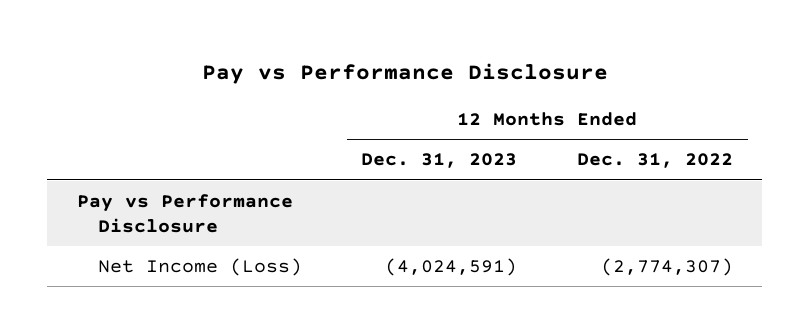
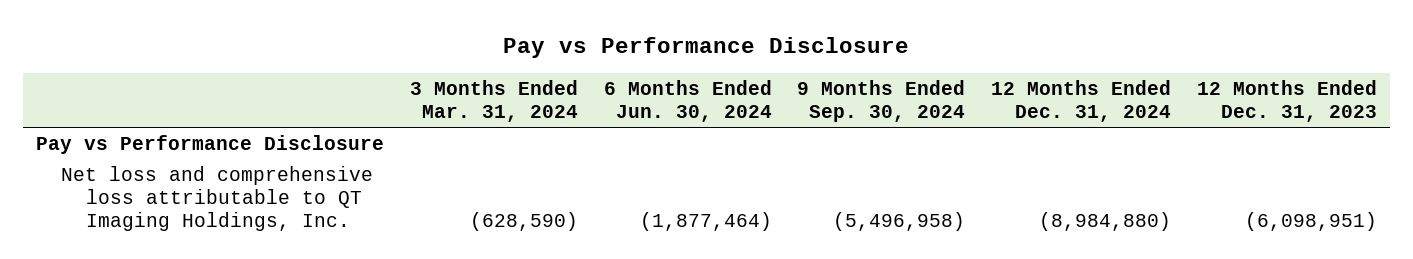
- | 12 Months Ended Dec. 31, 2023 | 12 Months Ended Dec. 31, 2022
+ | 3 Months Ended Mar. 31, 2024 | 6 Months Ended Jun. 30, 2024 | 9 Months Ended Sep. 30, 2024 | 12 Months Ended Dec. 31, 2024 | 12 Months Ended Dec. 31, 2023
- Net Income (Loss) | (4,024,591) | (2,774,307)
+ Net loss and comprehensive loss attributable to QT Imaging Holdings, Inc. | (628,590) | (1,877,464) | (5,496,958) | (8,984,880) | (6,098,951)

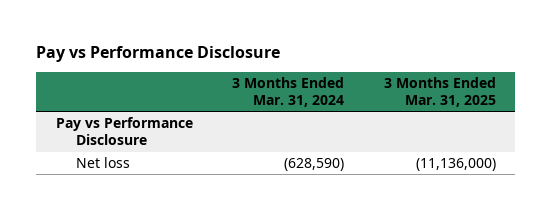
- | 3 Months Ended Mar. 31, 2024 | 6 Months Ended Jun. 30, 2024 | 9 Months Ended Sep. 30, 2024 | 12 Months Ended Dec. 31, 2024 | 12 Months Ended Dec. 31, 2023
+ | 3 Months Ended Mar. 31, 2024 | 3 Months Ended Mar. 31, 2025
- Net loss and comprehensive loss attributable to QT Imaging Holdings, Inc. | (628,590) | (1,877,464) | (5,496,958) | (8,984,880) | (6,098,951)
+ Net loss | (628,590) | (11,136,000)

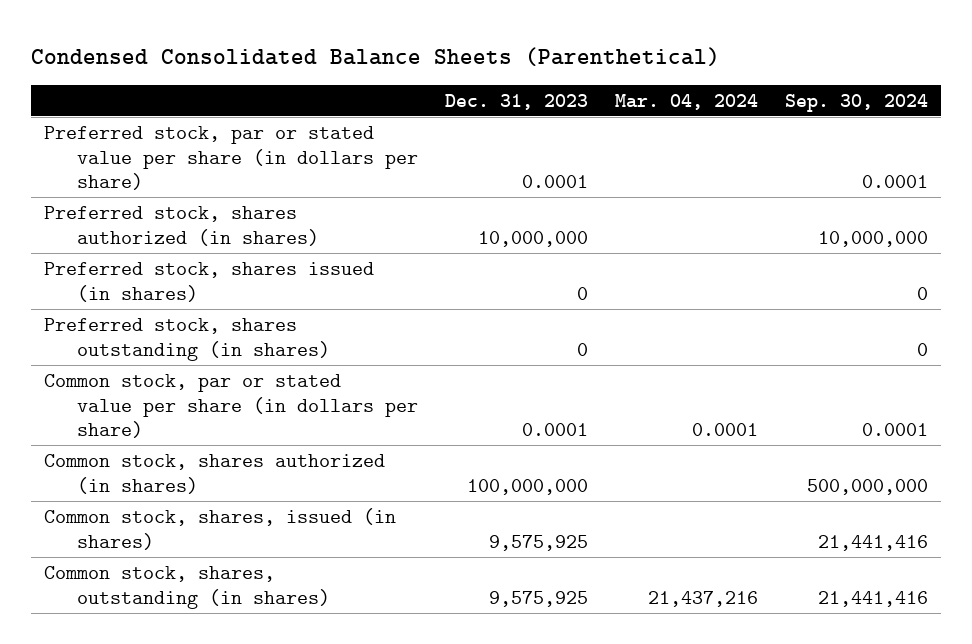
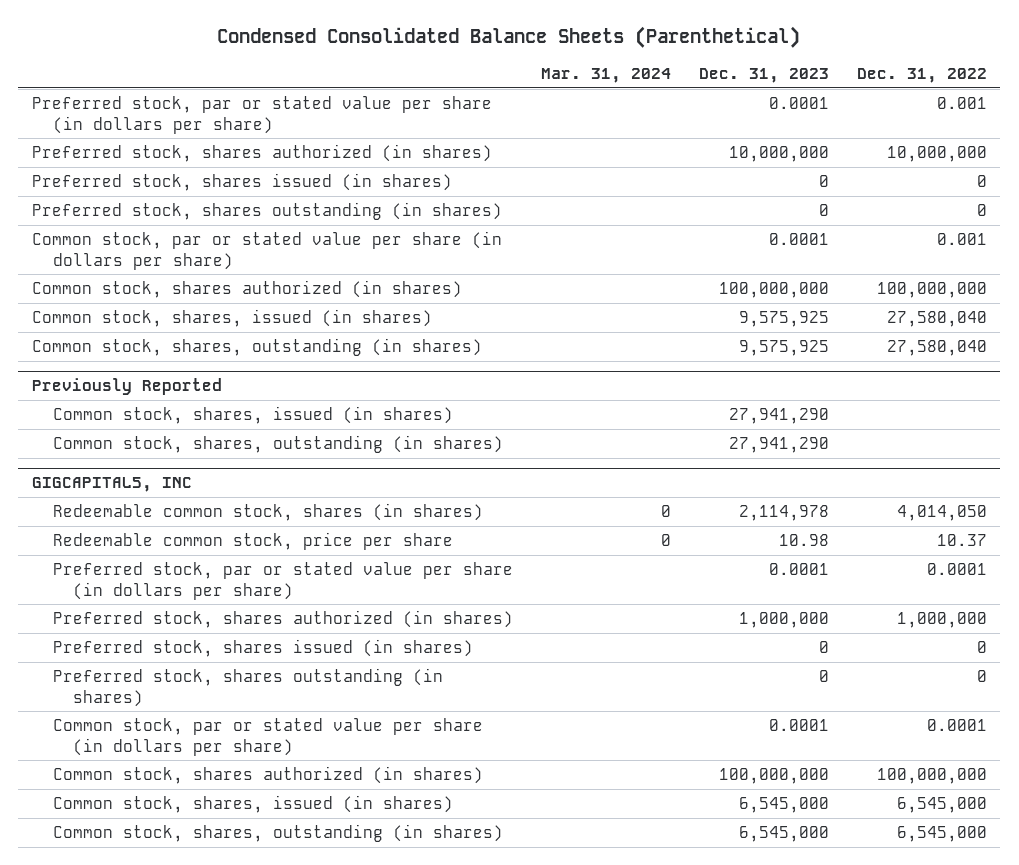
- | Dec. 31, 2023 | Mar. 04, 2024 | Sep. 30, 2024
+ | Mar. 31, 2024 | Dec. 31, 2023 | Dec. 31, 2022
+ Previously Reported
+ Common stock, shares, issued (in shares) | | 27,941,290 |
+ Common stock, shares, outstanding (in shares) | | 27,941,290 |
+ GIGCAPITAL5, INC
+ Redeemable common stock, shares (in shares) | 0 | 2,114,978 | 4,014,050
+ Redeemable common stock, price per share | 0 | 10.98 | 10.37
+ Preferred stock, par or stated value per share (in dollars per share) | | 0.0001 | 0.0001
+ Preferred stock, shares authorized (in shares) | | 1,000,000 | 1,000,000
+ Preferred stock, shares issued (in shares) | | 0 | 0
+ Preferred stock, shares outstanding (in shares) | | 0 | 0
+ Common stock, par or stated value per share (in dollars per share) | | 0.0001 | 0.0001
+ Common stock, shares authorized (in shares) | | 100,000,000 | 100,000,000
+ Common stock, shares, issued (in shares) | | 6,545,000 | 6,545,000
+ Common stock, shares, outstanding (in shares) | | 6,545,000 | 6,545,000

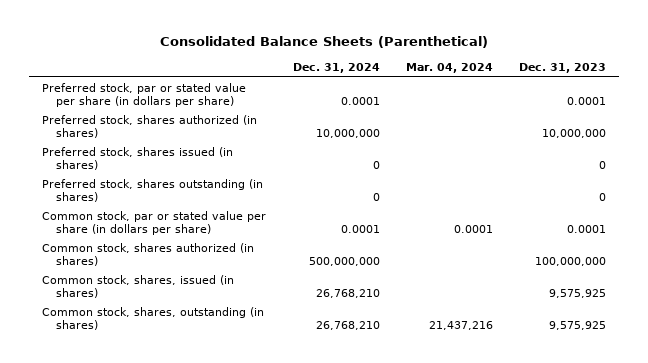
- Condensed Consolidated Balance Sheets (Parenthetical)
+ Consolidated Balance Sheets (Parenthetical)
- | Mar. 31, 2024 | Dec. 31, 2023 | Dec. 31, 2022
+ | Dec. 31, 2024 | Mar. 04, 2024 | Dec. 31, 2023
- Previously Reported
- Common stock, shares, issued (in shares) | | 27,941,290 |
- Common stock, shares, outstanding (in shares) | | 27,941,290 |
- GIGCAPITAL5, INC
- Redeemable common stock, shares (in shares) | 0 | 2,114,978 | 4,014,050
- Redeemable common stock, price per share | 0 | 10.98 | 10.37
- Preferred stock, par or stated value per share (in dollars per share) | | 0.0001 | 0.0001
- Preferred stock, shares authorized (in shares) | | 1,000,000 | 1,000,000
- Preferred stock, shares issued (in shares) | | 0 | 0
- Preferred stock, shares outstanding (in shares) | | 0 | 0
- Common stock, par or stated value per share (in dollars per share) | | 0.0001 | 0.0001
- Common stock, shares authorized (in shares) | | 100,000,000 | 100,000,000
- Common stock, shares, issued (in shares) | | 6,545,000 | 6,545,000
- Common stock, shares, outstanding (in shares) | | 6,545,000 | 6,545,000

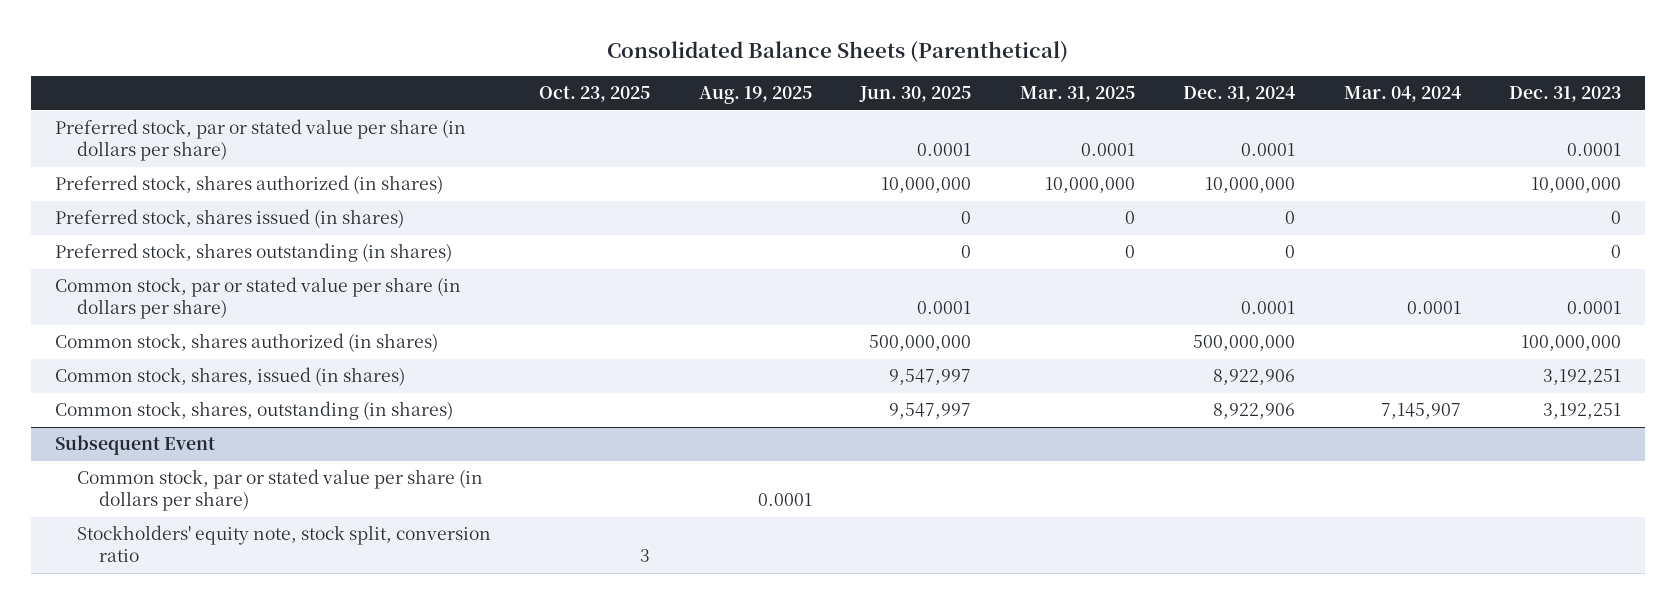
- | Dec. 31, 2024 | Mar. 04, 2024 | Dec. 31, 2023
+ | Oct. 23, 2025 | Aug. 19, 2025 | Jun. 30, 2025 | Mar. 31, 2025 | Dec. 31, 2024 | Mar. 04, 2024 | Dec. 31, 2023
- Common stock, shares, issued (in shares) | 26,768,210 | | 9,575,925
- Common stock, shares, outstanding (in shares) | 26,768,210 | 21,437,216 | 9,575,925
+ Common stock, shares, issued (in shares) | | | 9,547,997 | | 8,922,906 | | 3,192,251
+ Common stock, shares, outstanding (in shares) | | | 9,547,997 | | 8,922,906 | 7,145,907 | 3,192,251
+ Subsequent Event
+ Common stock, par or stated value per share (in dollars per share) | | 0.0001 | | | | |
+ Stockholders' equity note, stock split, conversion ratio | 3 | | | | | |

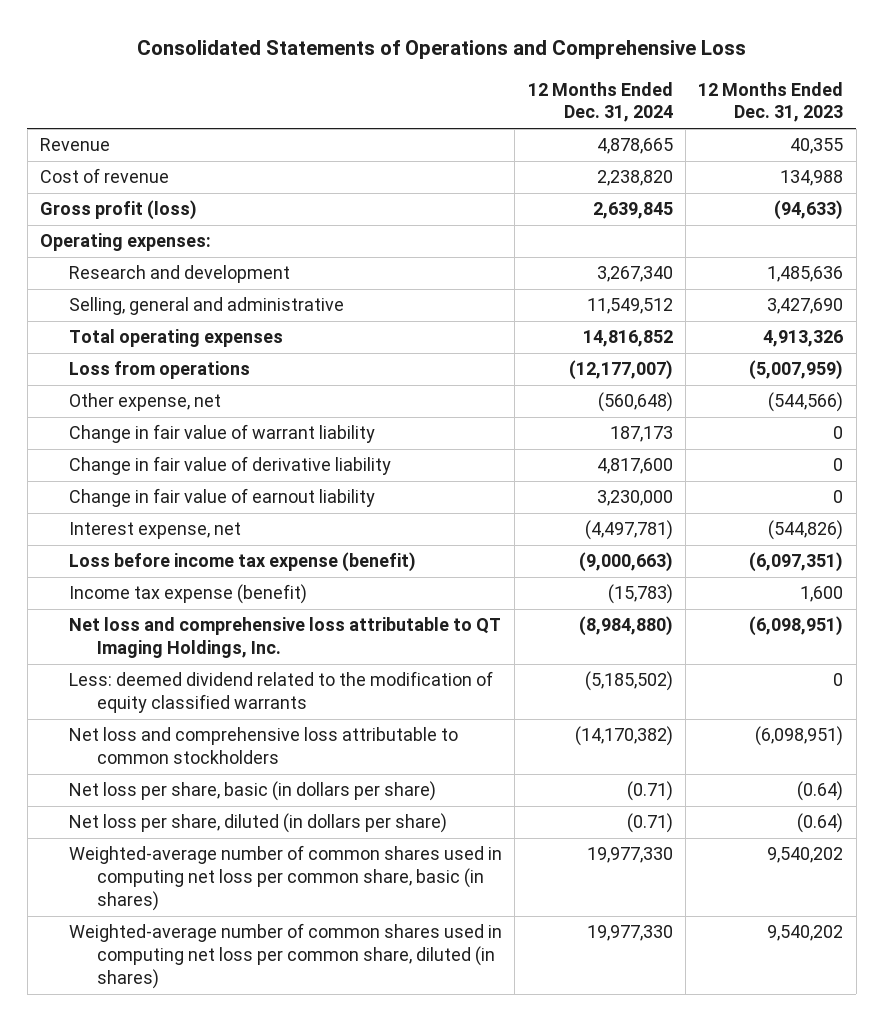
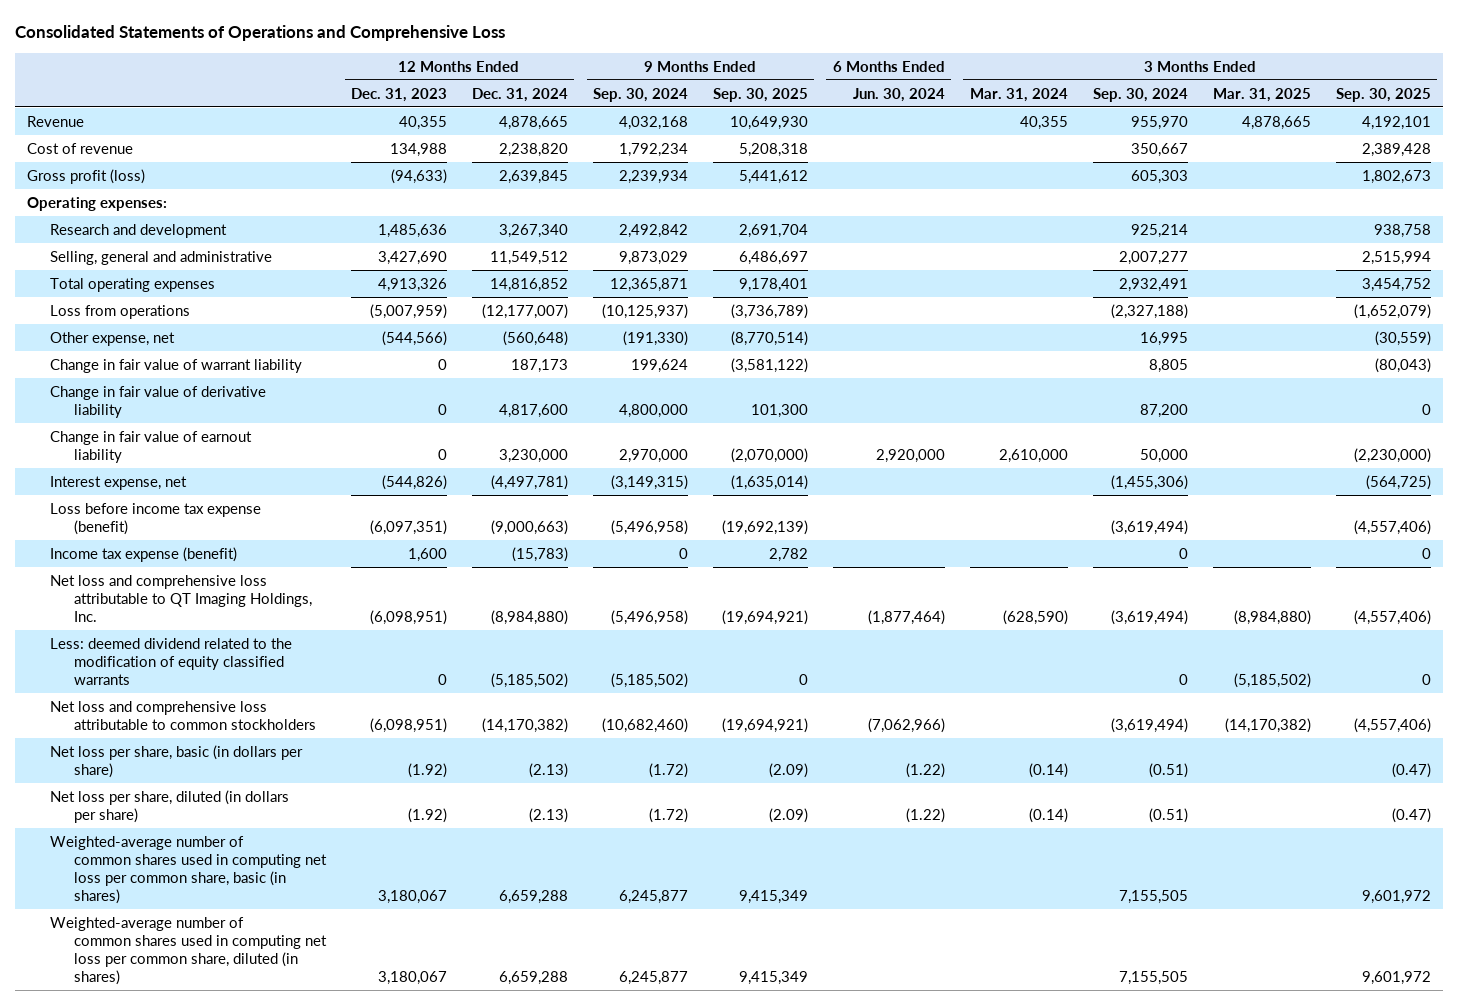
- | 12 Months Ended Dec. 31, 2024 | 12 Months Ended Dec. 31, 2023
+ | 12 Months Ended Dec. 31, 2023 | 12 Months Ended Dec. 31, 2024 | 9 Months Ended Sep. 30, 2024 | 9 Months Ended Sep. 30, 2025 | 6 Months Ended Jun. 30, 2024 | 3 Months Ended Mar. 31, 2024 | 3 Months Ended Sep. 30, 2024 | 3 Months Ended Mar. 31, 2025 | 3 Months Ended Sep. 30, 2025
- Net loss per share, basic (in dollars per share) | (0.71) | (0.64)
- Net loss per share, diluted (in dollars per share) | (0.71) | (0.64)
- Weighted-average number of common shares used in computing net loss per common share, basic (in shares) | 19,977,330 | 9,540,202
- Weighted-average number of common shares used in computing net loss per common share, diluted (in shares) | 19,977,330 | 9,540,202
+ Net loss per share, basic (in dollars per share) | (1.92) | (2.13) | (1.72) | (2.09) | (1.22) | (0.14) | (0.51) | | (0.47)
+ Net loss per share, diluted (in dollars per share) | (1.92) | (2.13) | (1.72) | (2.09) | (1.22) | (0.14) | (0.51) | | (0.47)
+ Weighted-average number of common shares used in computing net loss per common share, basic (in shares) | 3,180,067 | 6,659,288 | 6,245,877 | 9,415,349 | | | 7,155,505 | | 9,601,972
+ Weighted-average number of common shares used in computing net loss per common share, diluted (in shares) | 3,180,067 | 6,659,288 | 6,245,877 | 9,415,349 | | | 7,155,505 | | 9,601,972

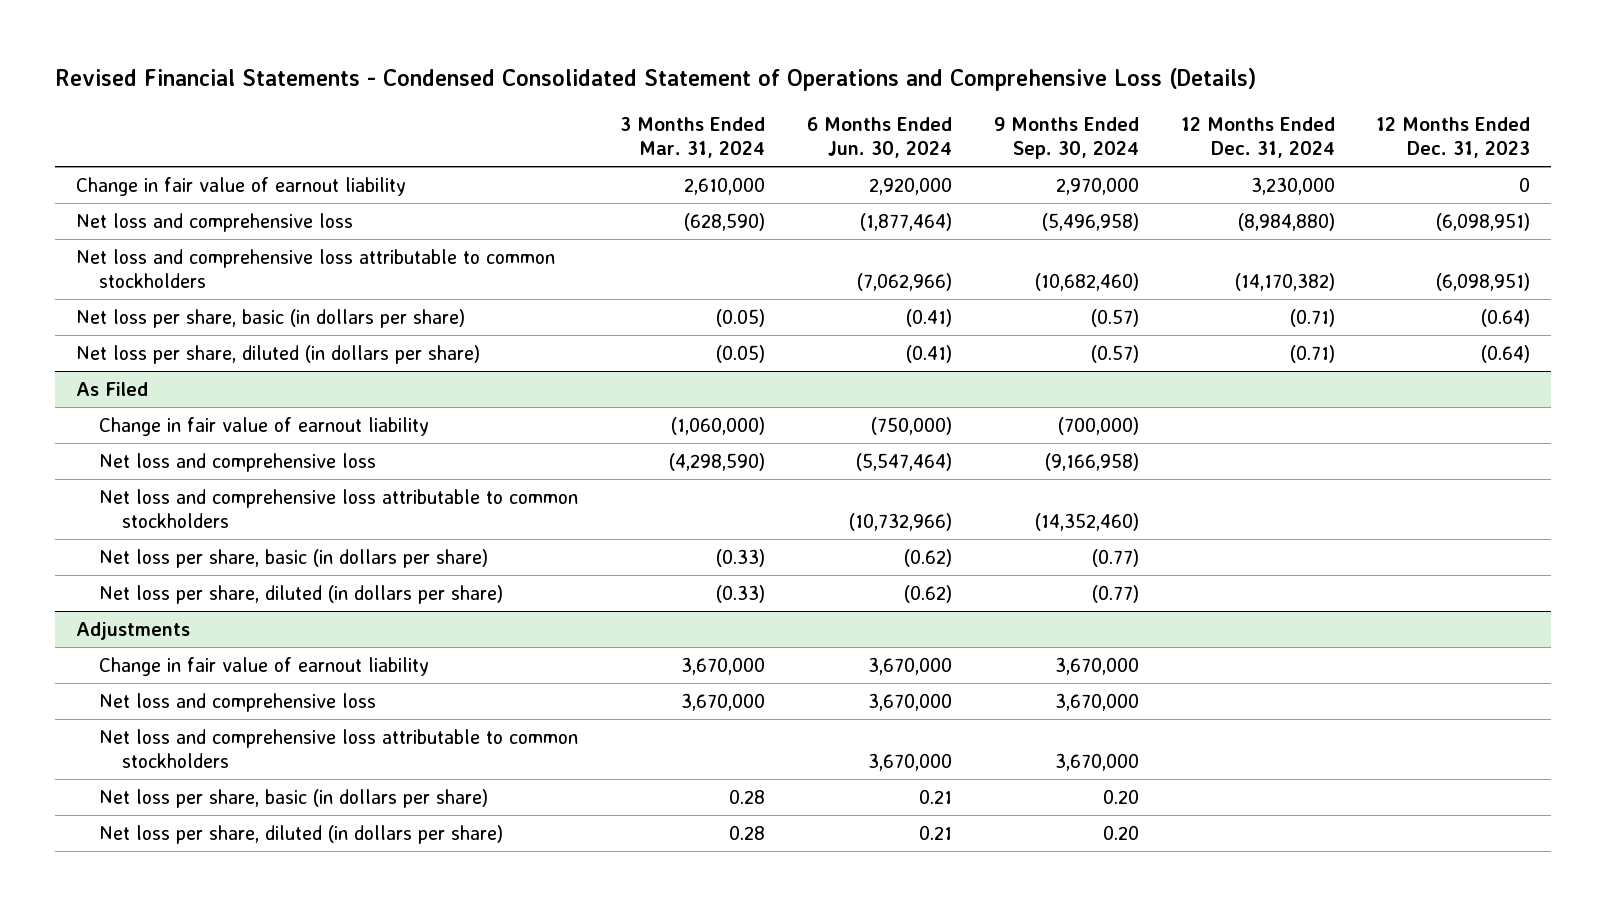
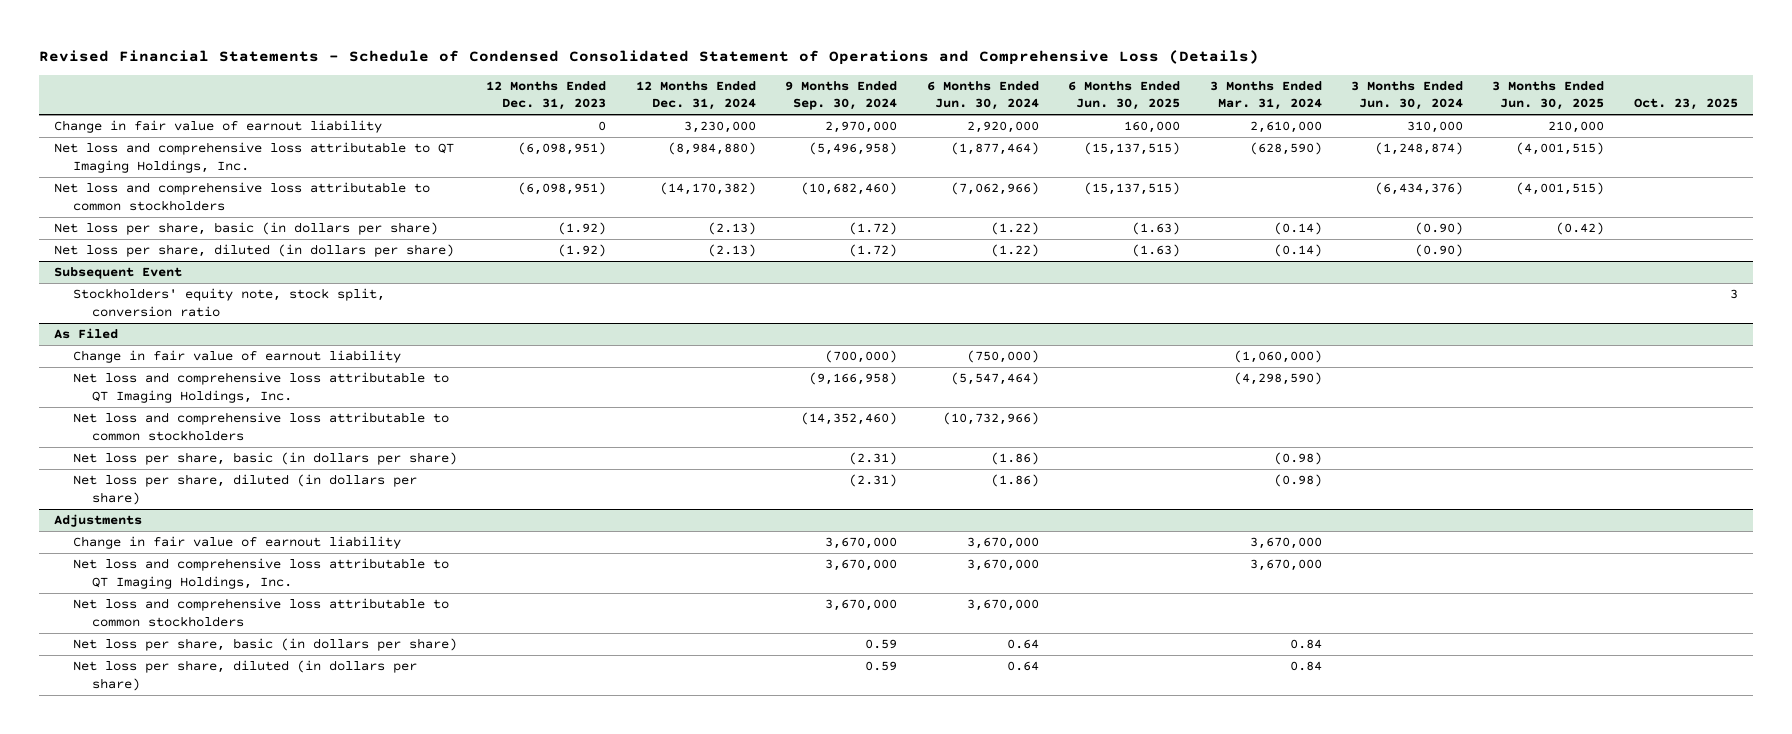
- Revised Financial Statements - Condensed Consolidated Statement of Operations and Comprehensive Loss (Details)
+ Revised Financial Statements - Schedule of Condensed Consolidated Statement of Operations and Comprehensive Loss (Details)
- | 3 Months Ended Mar. 31, 2024 | 6 Months Ended Jun. 30, 2024 | 9 Months Ended Sep. 30, 2024 | 12 Months Ended Dec. 31, 2024 | 12 Months Ended Dec. 31, 2023
+ | 12 Months Ended Dec. 31, 2023 | 12 Months Ended Dec. 31, 2024 | 9 Months Ended Sep. 30, 2024 | 6 Months Ended Jun. 30, 2024 | 6 Months Ended Jun. 30, 2025 | 3 Months Ended Mar. 31, 2024 | 3 Months Ended Jun. 30, 2024 | 3 Months Ended Jun. 30, 2025 | Oct. 23, 2025
- Net loss and comprehensive loss | (628,590) | (1,877,464) | (5,496,958) | (8,984,880) | (6,098,951)
+ Net loss and comprehensive loss attributable to QT Imaging Holdings, Inc. | (6,098,951) | (8,984,880) | (5,496,958) | (1,877,464) | (15,137,515) | (628,590) | (1,248,874) | (4,001,515) |
- Net loss per share, basic (in dollars per share) | (0.05) | (0.41) | (0.57) | (0.71) | (0.64)
- Net loss per share, diluted (in dollars per share) | (0.05) | (0.41) | (0.57) | (0.71) | (0.64)
+ Net loss per share, basic (in dollars per share) | (1.92) | (2.13) | (1.72) | (1.22) | (1.63) | (0.14) | (0.90) | (0.42) |
+ Net loss per share, diluted (in dollars per share) | (1.92) | (2.13) | (1.72) | (1.22) | (1.63) | (0.14) | (0.90) | |
+ Subsequent Event
+ Stockholders' equity note, stock split, conversion ratio | | | | | | | | | 3
@ As Filed
- Net loss and comprehensive loss | (4,298,590) | (5,547,464) | (9,166,958) | |
+ Net loss and comprehensive loss attributable to QT Imaging Holdings, Inc. | | | (9,166,958) | (5,547,464) | | (4,298,590) | | |
- Net loss per share, basic (in dollars per share) | (0.33) | (0.62) | (0.77) | |
- Net loss per share, diluted (in dollars per share) | (0.33) | (0.62) | (0.77) | |
+ Net loss per share, basic (in dollars per share) | | | (2.31) | (1.86) | | (0.98) | | |
+ Net loss per share, diluted (in dollars per share) | | | (2.31) | (1.86) | | (0.98) | | |
@ Adjustments
- Net loss and comprehensive loss | 3,670,000 | 3,670,000 | 3,670,000 | |
+ Net loss and comprehensive loss attributable to QT Imaging Holdings, Inc. | | | 3,670,000 | 3,670,000 | | 3,670,000 | | |
- Net loss per share, basic (in dollars per share) | 0.28 | 0.21 | 0.20 | |
- Net loss per share, diluted (in dollars per share) | 0.28 | 0.21 | 0.20 | |
+ Net loss per share, basic (in dollars per share) | | | 0.59 | 0.64 | | 0.84 | | |
+ Net loss per share, diluted (in dollars per share) | | | 0.59 | 0.64 | | 0.84 | | |

